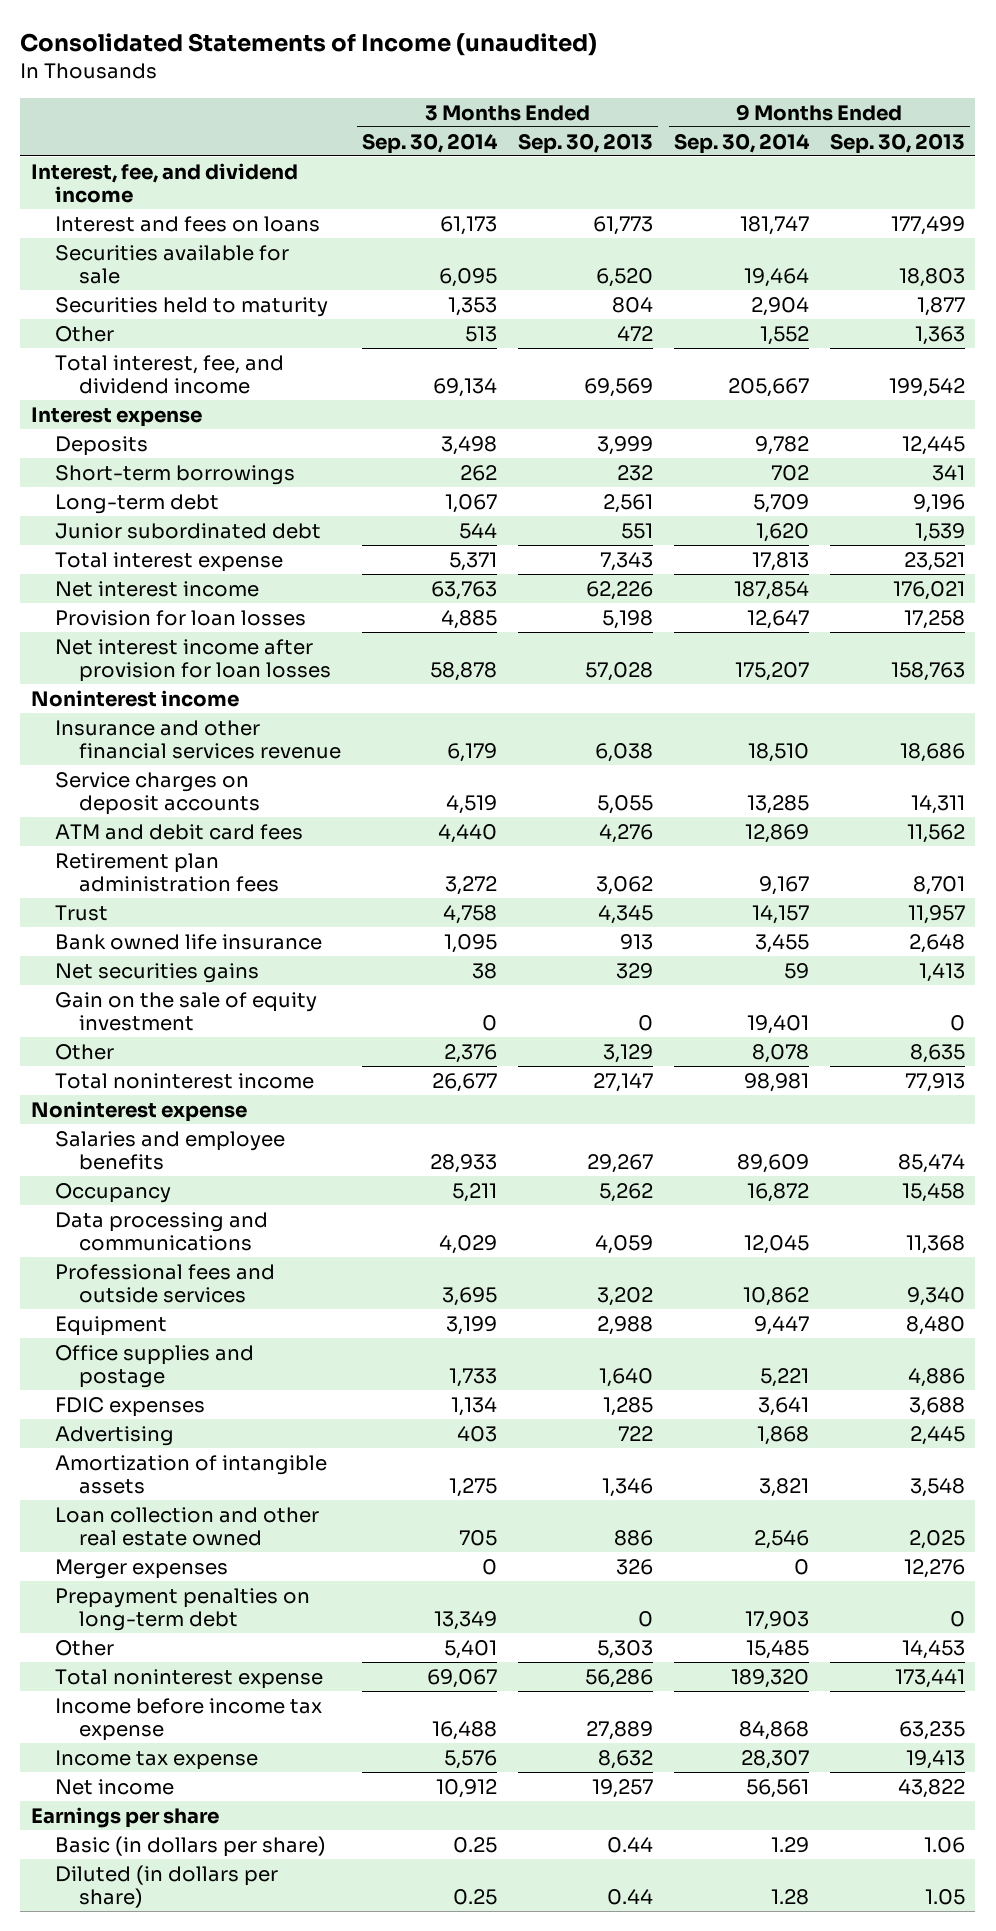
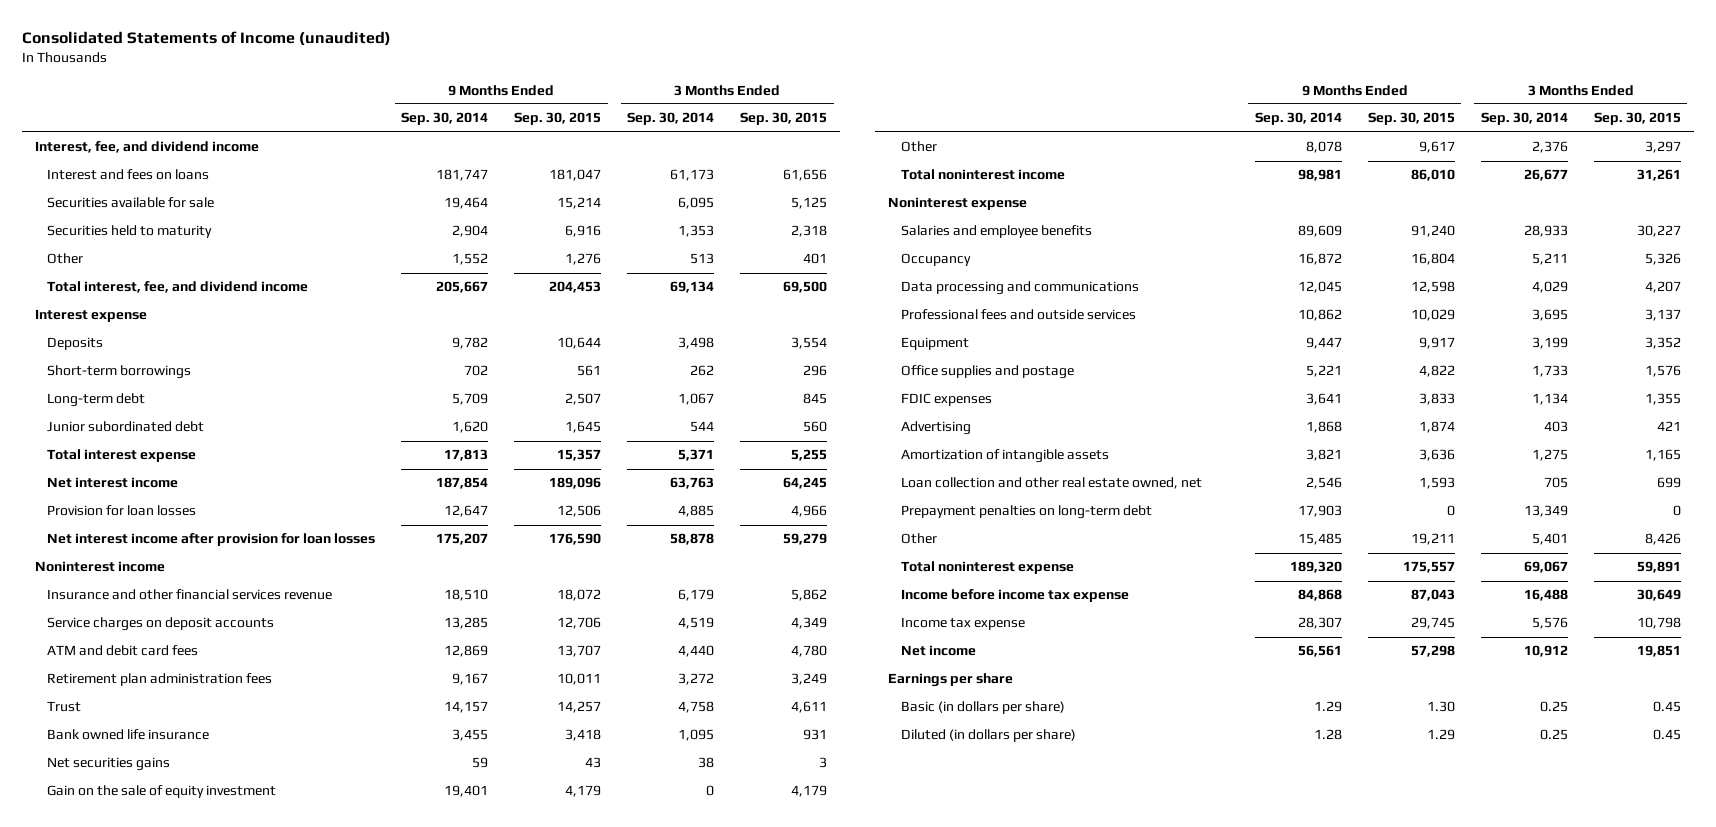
- | 3 Months Ended Sep. 30, 2014 | 3 Months Ended Sep. 30, 2013 | 9 Months Ended Sep. 30, 2014 | 9 Months Ended Sep. 30, 2013
+ | 9 Months Ended Sep. 30, 2014 | 9 Months Ended Sep. 30, 2015 | 3 Months Ended Sep. 30, 2014 | 3 Months Ended Sep. 30, 2015
- Loan collection and other real estate owned | 705 | 886 | 2,546 | 2,025
- Merger expenses | 0 | 326 | 0 | 12,276
+ Loan collection and other real estate owned, net | 2,546 | 1,593 | 705 | 699

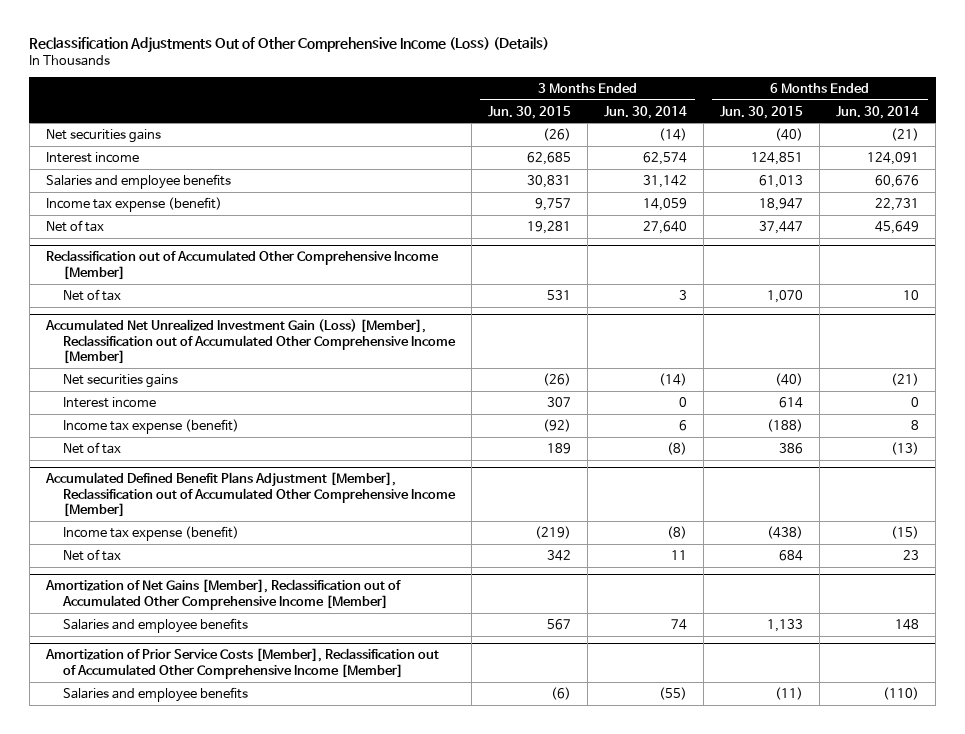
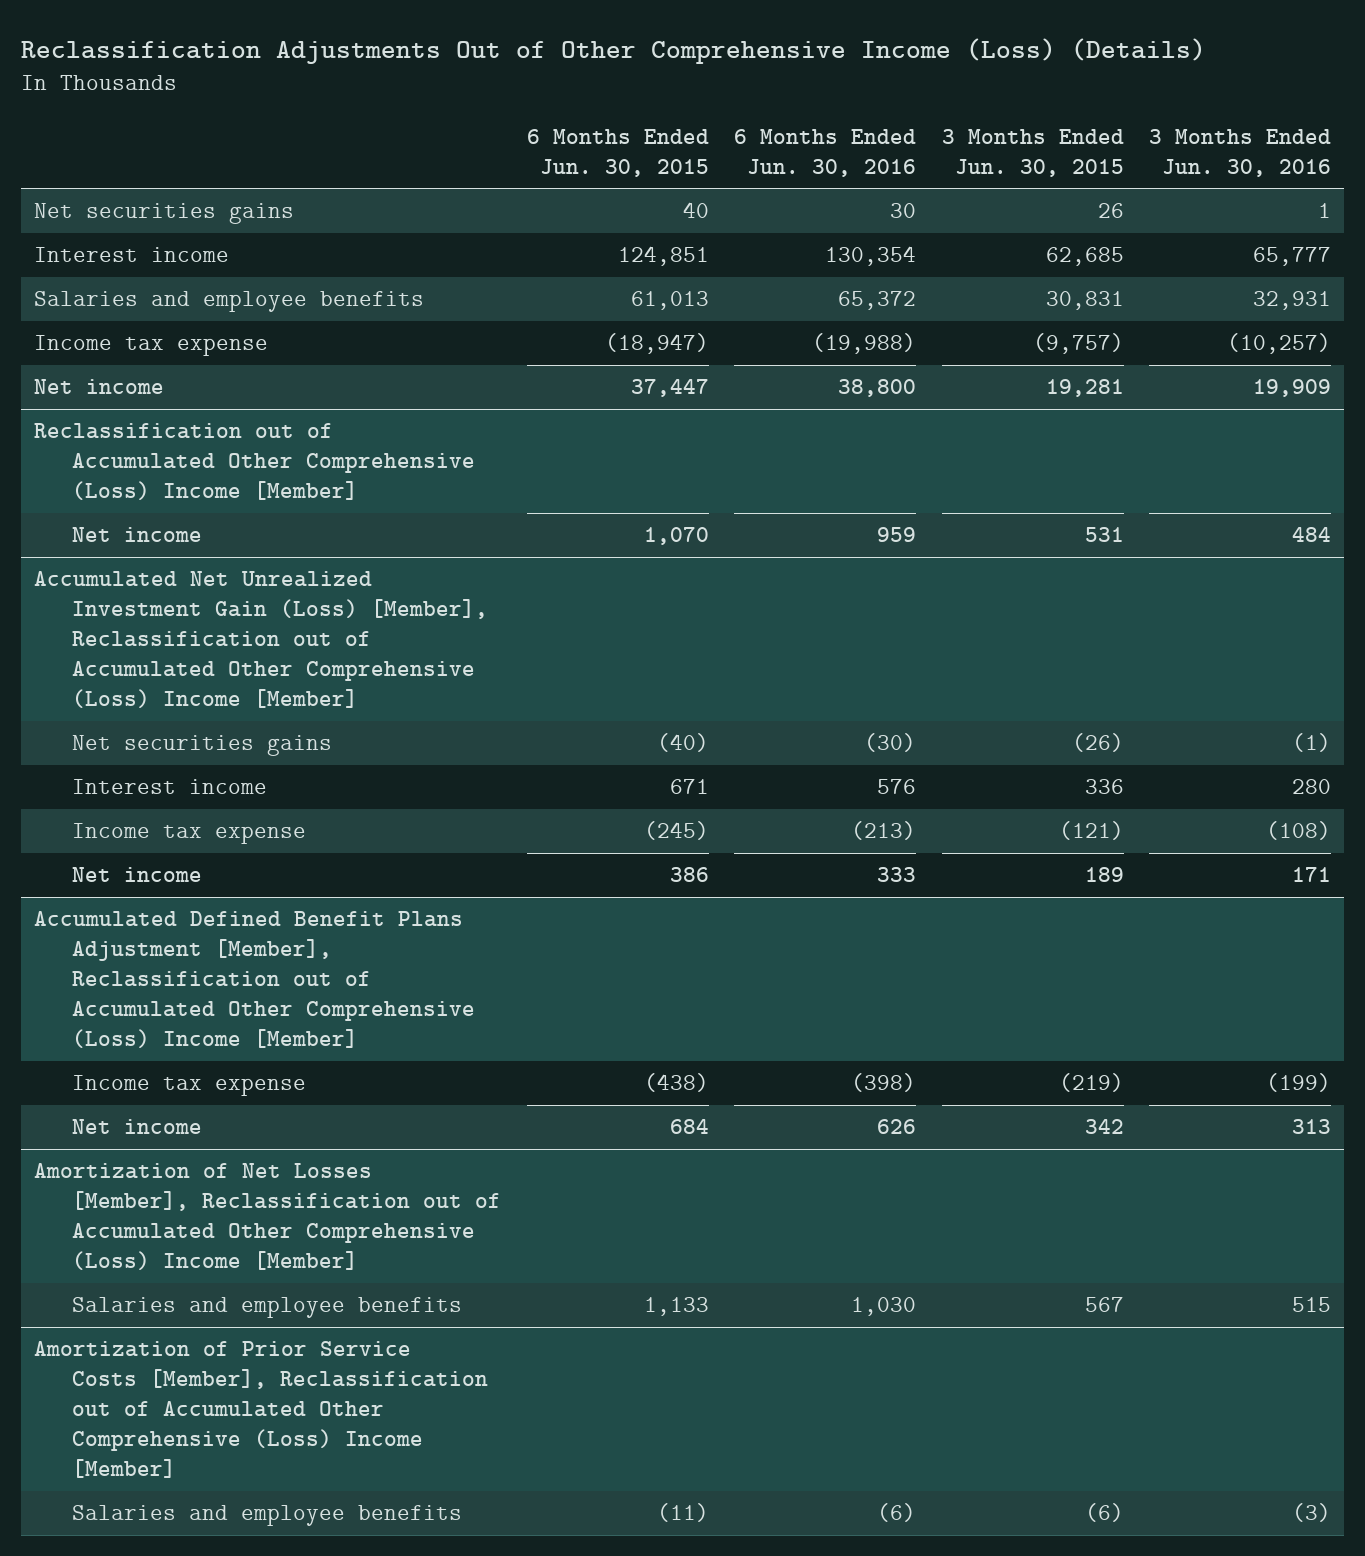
- | 3 Months Ended Jun. 30, 2015 | 3 Months Ended Jun. 30, 2014 | 6 Months Ended Jun. 30, 2015 | 6 Months Ended Jun. 30, 2014
+ | 6 Months Ended Jun. 30, 2015 | 6 Months Ended Jun. 30, 2016 | 3 Months Ended Jun. 30, 2015 | 3 Months Ended Jun. 30, 2016
- Net securities gains | (26) | (14) | (40) | (21)
+ Net securities gains | 40 | 30 | 26 | 1
- Income tax expense (benefit) | 9,757 | 14,059 | 18,947 | 22,731
- Net of tax | 19,281 | 27,640 | 37,447 | 45,649
- Reclassification out of Accumulated Other Comprehensive Income [Member]
- Net of tax | 531 | 3 | 1,070 | 10
- Accumulated Net Unrealized Investment Gain (Loss) [Member], Reclassification out of Accumulated Other Comprehensive Income [Member]
+ Income tax expense | (18,947) | (19,988) | (9,757) | (10,257)
+ Net income | 37,447 | 38,800 | 19,281 | 19,909
+ Reclassification out of Accumulated Other Comprehensive (Loss) Income [Member]
+ Net income | 1,070 | 959 | 531 | 484
+ Accumulated Net Unrealized Investment Gain (Loss) [Member], Reclassification out of Accumulated Other Comprehensive (Loss) Income [Member]
- Interest income | 307 | 0 | 614 | 0
- Income tax expense (benefit) | (92) | 6 | (188) | 8
- Net of tax | 189 | (8) | 386 | (13)
- Accumulated Defined Benefit Plans Adjustment [Member], Reclassification out of Accumulated Other Comprehensive Income [Member]
- Income tax expense (benefit) | (219) | (8) | (438) | (15)
- Net of tax | 342 | 11 | 684 | 23
- Amortization of Net Gains [Member], Reclassification out of Accumulated Other Comprehensive Income [Member]
+ Interest income | 671 | 576 | 336 | 280
+ Income tax expense | (245) | (213) | (121) | (108)
+ Net income | 386 | 333 | 189 | 171
+ Accumulated Defined Benefit Plans Adjustment [Member], Reclassification out of Accumulated Other Comprehensive (Loss) Income [Member]
+ Income tax expense | (438) | (398) | (219) | (199)
+ Net income | 684 | 626 | 342 | 313
+ Amortization of Net Losses [Member], Reclassification out of Accumulated Other Comprehensive (Loss) Income [Member]
- Amortization of Prior Service Costs [Member], Reclassification out of Accumulated Other Comprehensive Income [Member]
+ Amortization of Prior Service Costs [Member], Reclassification out of Accumulated Other Comprehensive (Loss) Income [Member]

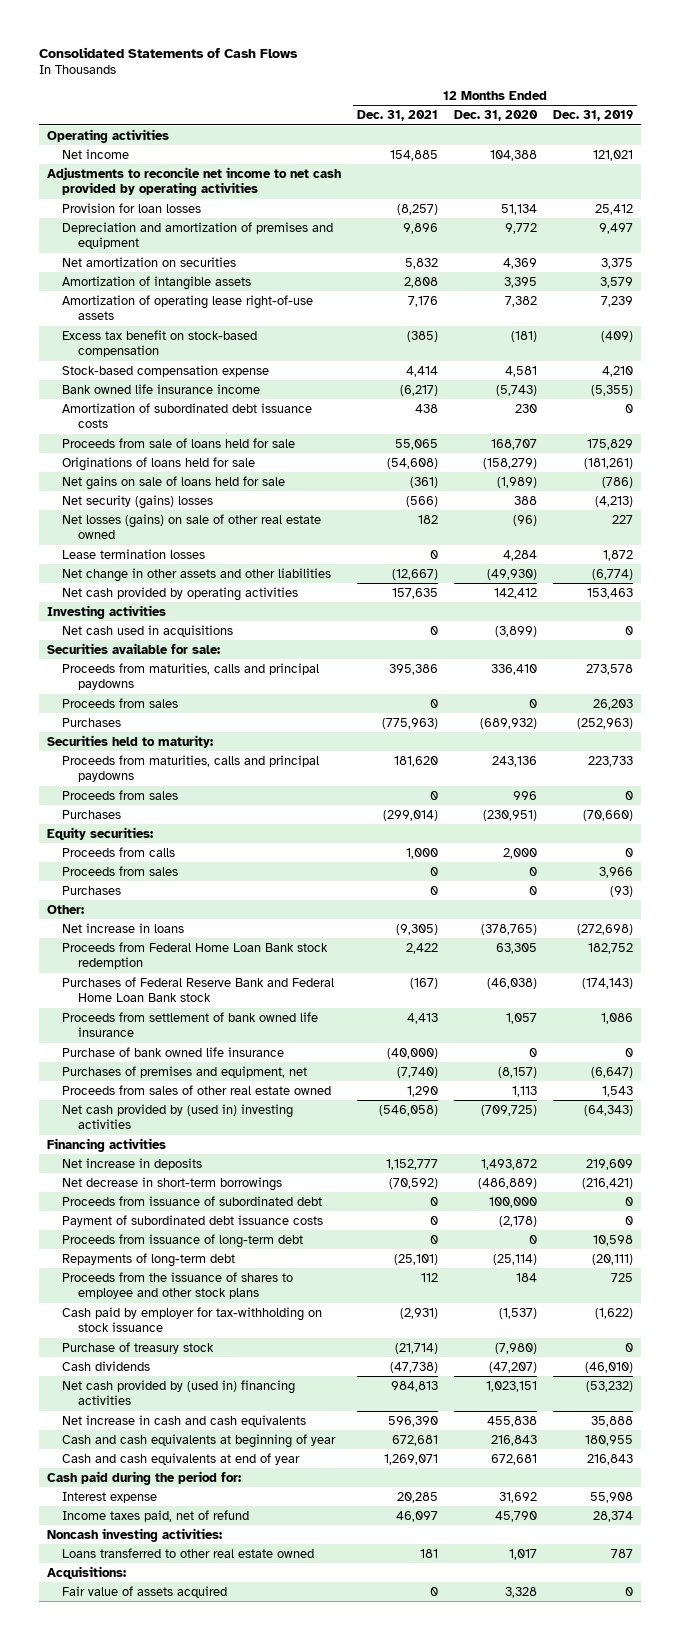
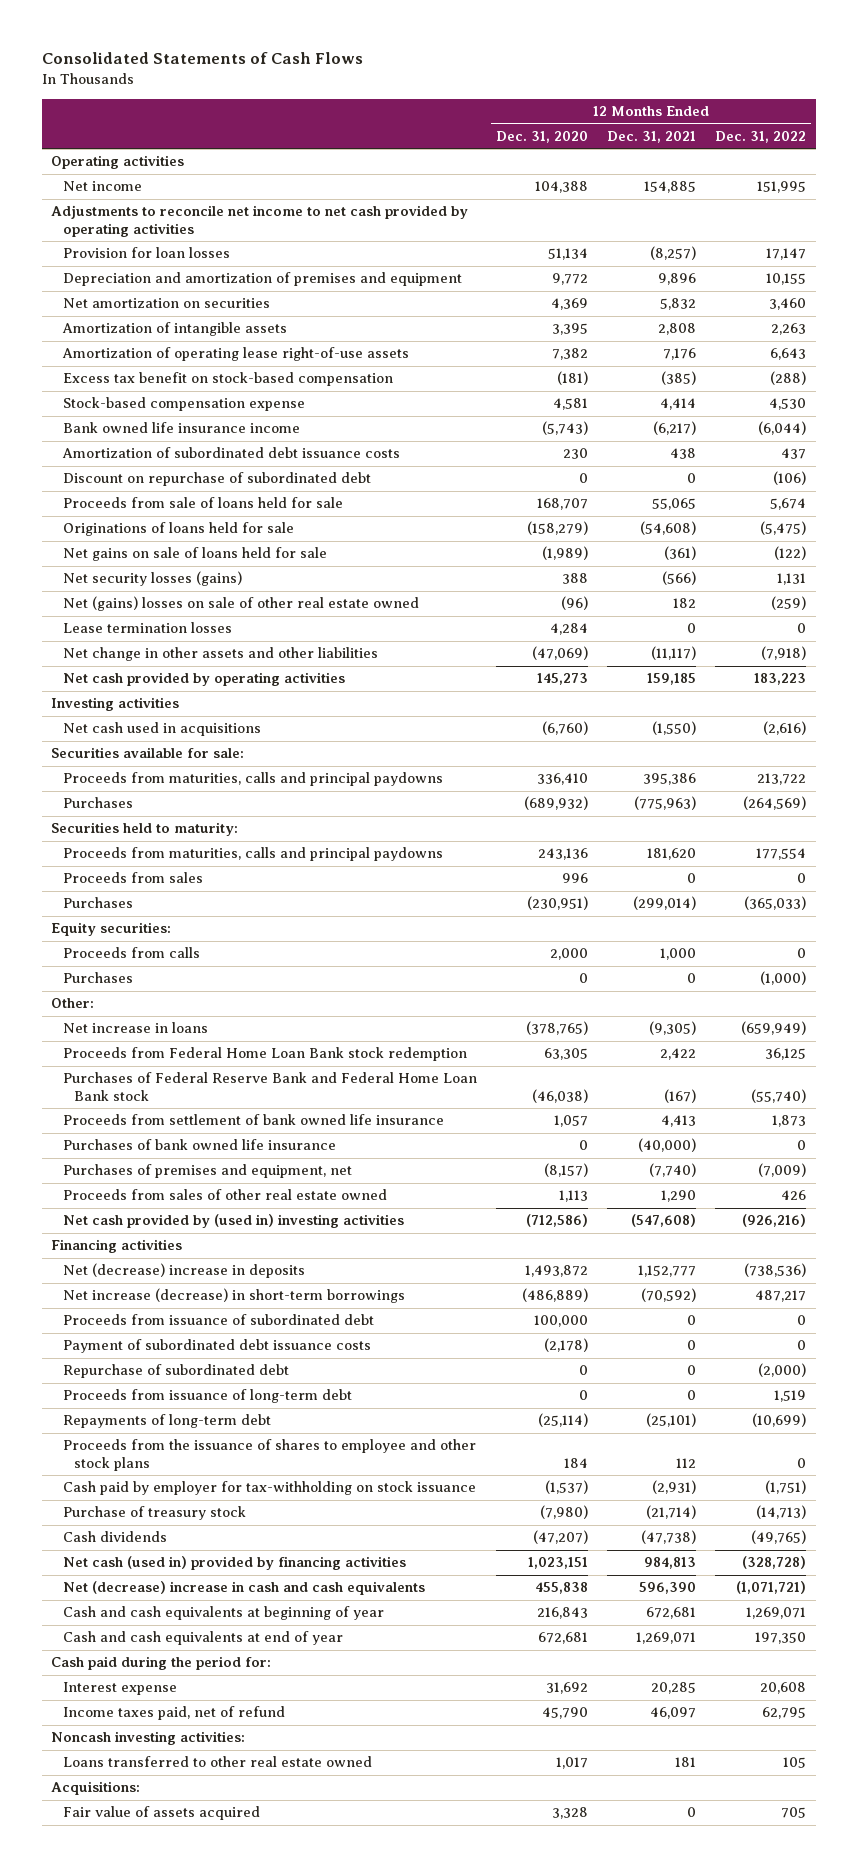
- | 12 Months Ended Dec. 31, 2021 | 12 Months Ended Dec. 31, 2020 | 12 Months Ended Dec. 31, 2019
+ | 12 Months Ended Dec. 31, 2020 | 12 Months Ended Dec. 31, 2021 | 12 Months Ended Dec. 31, 2022
+ Discount on repurchase of subordinated debt | 0 | 0 | (106)
- Net security (gains) losses | (566) | 388 | (4,213)
- Net losses (gains) on sale of other real estate owned | 182 | (96) | 227
+ Net security losses (gains) | 388 | (566) | 1,131
+ Net (gains) losses on sale of other real estate owned | (96) | 182 | (259)
- Net change in other assets and other liabilities | (12,667) | (49,930) | (6,774)
- Net cash provided by operating activities | 157,635 | 142,412 | 153,463
+ Net change in other assets and other liabilities | (47,069) | (11,117) | (7,918)
+ Net cash provided by operating activities | 145,273 | 159,185 | 183,223
- Net cash used in acquisitions | 0 | (3,899) | 0
+ Net cash used in acquisitions | (6,760) | (1,550) | (2,616)
- Proceeds from sales | 0 | 0 | 26,203
- Proceeds from sales | 0 | 0 | 3,966
- Purchase of bank owned life insurance | (40,000) | 0 | 0
+ Purchases of bank owned life insurance | 0 | (40,000) | 0
- Net cash provided by (used in) investing activities | (546,058) | (709,725) | (64,343)
+ Net cash provided by (used in) investing activities | (712,586) | (547,608) | (926,216)
- Net increase in deposits | 1,152,777 | 1,493,872 | 219,609
- Net decrease in short-term borrowings | (70,592) | (486,889) | (216,421)
+ Net (decrease) increase in deposits | 1,493,872 | 1,152,777 | (738,536)
+ Net increase (decrease) in short-term borrowings | (486,889) | (70,592) | 487,217
+ Repurchase of subordinated debt | 0 | 0 | (2,000)
- Net cash provided by (used in) financing activities | 984,813 | 1,023,151 | (53,232)
- Net increase in cash and cash equivalents | 596,390 | 455,838 | 35,888
+ Net cash (used in) provided by financing activities | 1,023,151 | 984,813 | (328,728)
+ Net (decrease) increase in cash and cash equivalents | 455,838 | 596,390 | (1,071,721)

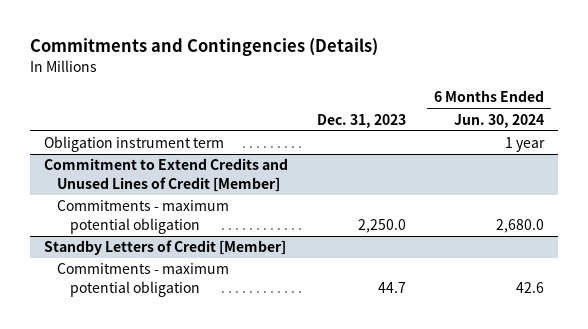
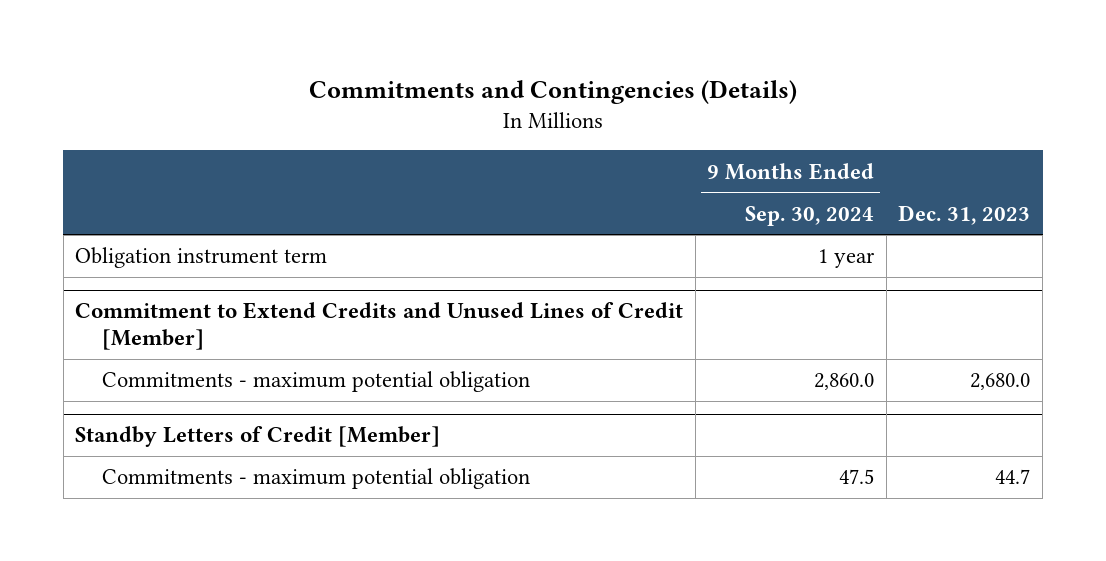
- | Dec. 31, 2023 | 6 Months Ended Jun. 30, 2024
+ | 9 Months Ended Sep. 30, 2024 | Dec. 31, 2023
@ Commitment to Extend Credits and Unused Lines of Credit [Member]
- Commitments - maximum potential obligation | 2,250.0 | 2,680.0
+ Commitments - maximum potential obligation | 2,860.0 | 2,680.0

